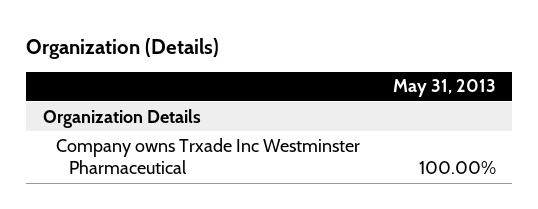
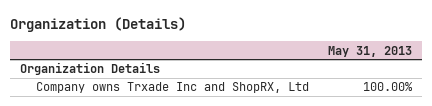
- Company owns Trxade Inc Westminster Pharmaceutical | 100.00%
+ Company owns Trxade Inc and ShopRX, Ltd | 100.00%

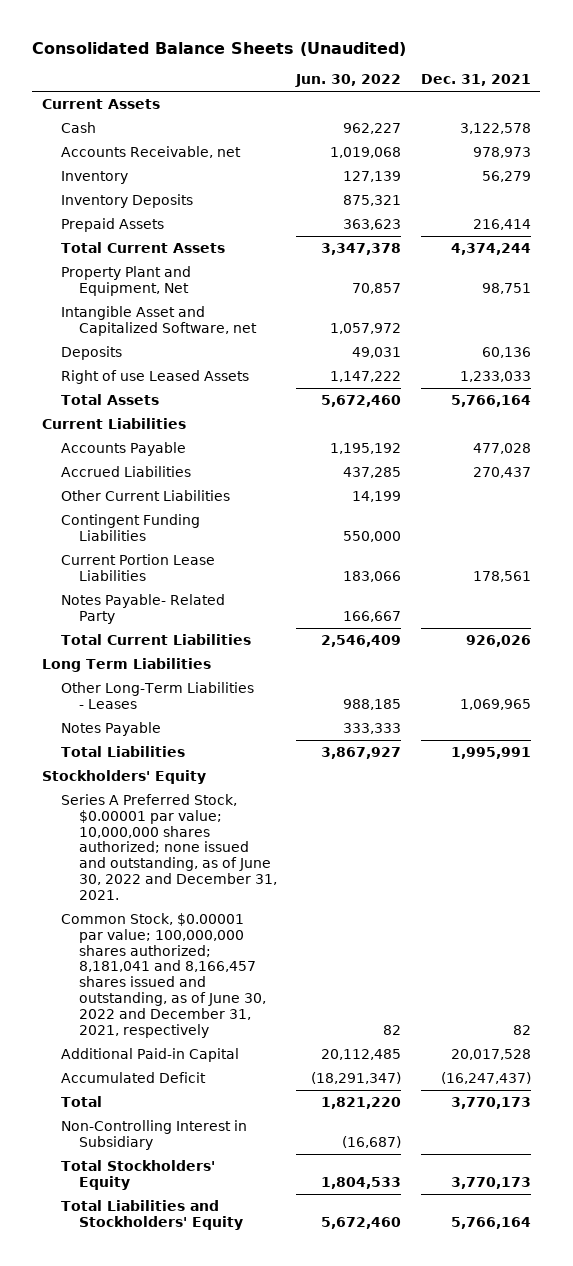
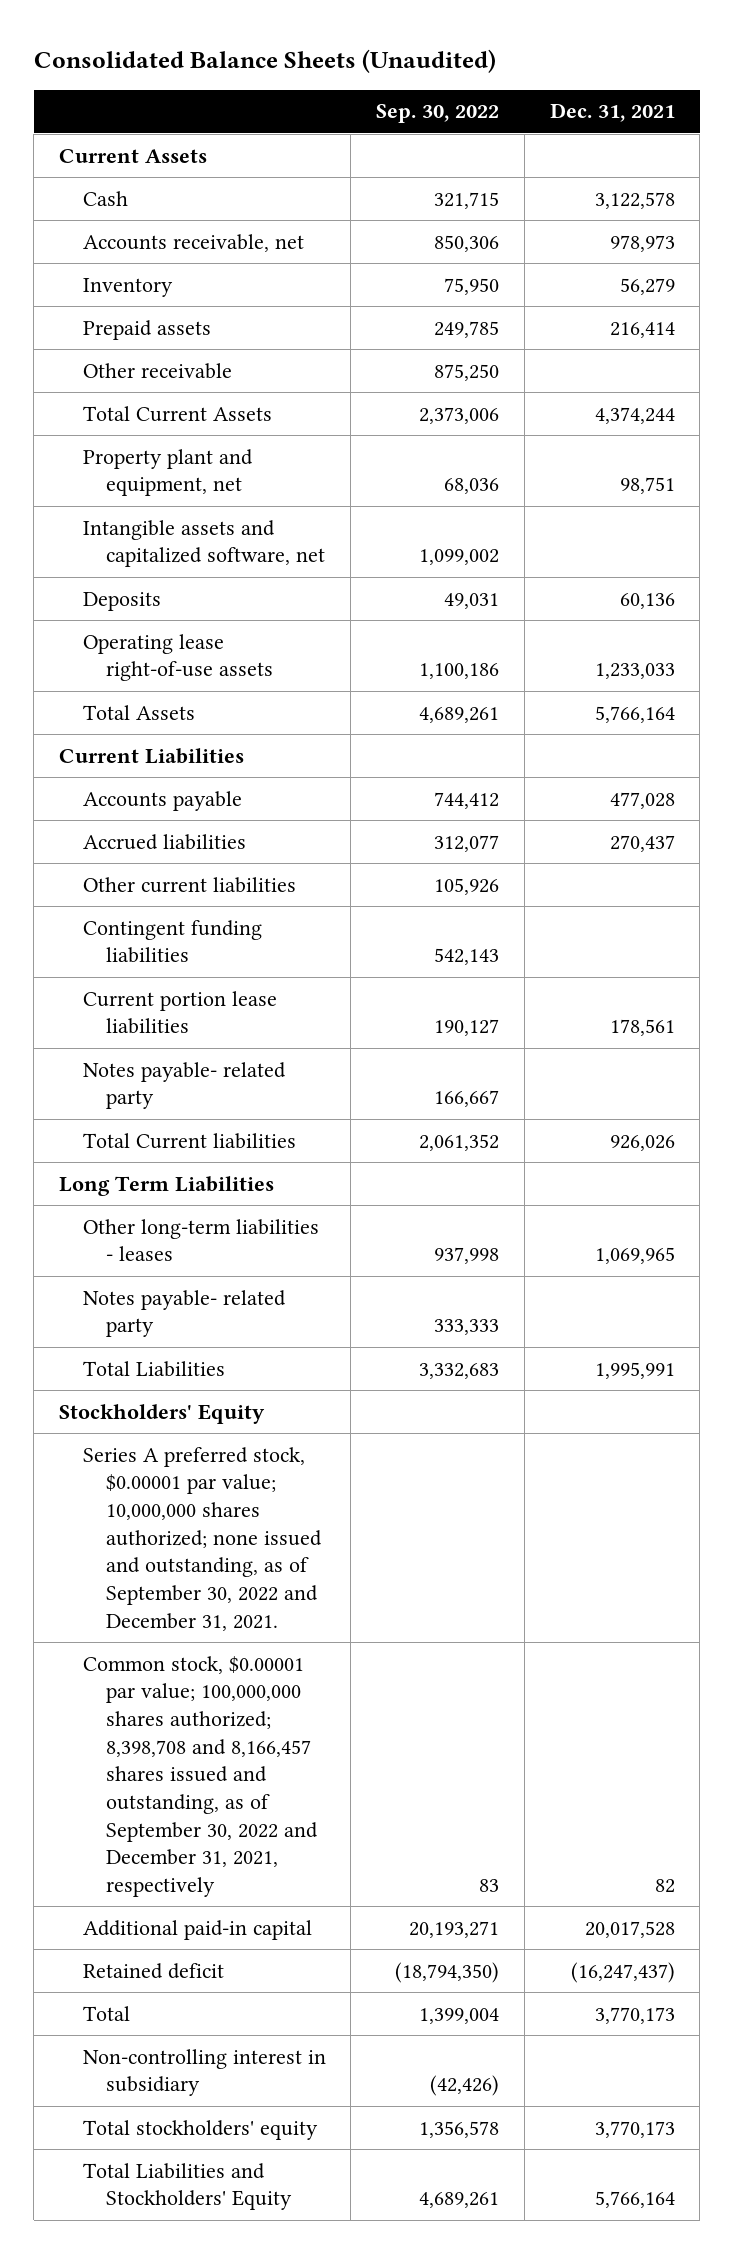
- | Jun. 30, 2022 | Dec. 31, 2021
+ | Sep. 30, 2022 | Dec. 31, 2021
- Accounts Receivable, net | 1,019,068 | 978,973
+ Accounts receivable, net | 850,306 | 978,973
- Inventory Deposits | 875,321 |
- Prepaid Assets | 363,623 | 216,414
+ Prepaid assets | 249,785 | 216,414
+ Other receivable | 875,250 |
- Property Plant and Equipment, Net | 70,857 | 98,751
- Intangible Asset and Capitalized Software, net | 1,057,972 |
+ Property plant and equipment, net | 68,036 | 98,751
+ Intangible assets and capitalized software, net | 1,099,002 |
- Right of use Leased Assets | 1,147,222 | 1,233,033
+ Operating lease right-of-use assets | 1,100,186 | 1,233,033
- Accounts Payable | 1,195,192 | 477,028
- Accrued Liabilities | 437,285 | 270,437
- Other Current Liabilities | 14,199 |
- Contingent Funding Liabilities | 550,000 |
- Current Portion Lease Liabilities | 183,066 | 178,561
- Notes Payable- Related Party | 166,667 |
- Total Current Liabilities | 2,546,409 | 926,026
+ Accounts payable | 744,412 | 477,028
+ Accrued liabilities | 312,077 | 270,437
+ Other current liabilities | 105,926 |
+ Contingent funding liabilities | 542,143 |
+ Current portion lease liabilities | 190,127 | 178,561
+ Notes payable- related party | 166,667 |
+ Total Current liabilities | 2,061,352 | 926,026
- Other Long-Term Liabilities - Leases | 988,185 | 1,069,965
- Notes Payable | 333,333 |
+ Other long-term liabilities - leases | 937,998 | 1,069,965
+ Notes payable- related party | 333,333 |
- Series A Preferred Stock, $0.00001 par value; 10,000,000 shares authorized; none issued and outstanding, as of June 30, 2022 and December 31, 2021.
- Common Stock, $0.00001 par value; 100,000,000 shares authorized; 8,181,041 and 8,166,457 shares issued and outstanding, as of June 30, 2022 and December 31, 2021, respectively | 82 | 82
- Additional Paid-in Capital | 20,112,485 | 20,017,528
- Accumulated Deficit | (18,291,347) | (16,247,437)
+ Series A preferred stock, $0.00001 par value; 10,000,000 shares authorized; none issued and outstanding, as of September 30, 2022 and December 31, 2021.
+ Common stock, $0.00001 par value; 100,000,000 shares authorized; 8,398,708 and 8,166,457 shares issued and outstanding, as of September 30, 2022 and December 31, 2021, respectively | 83 | 82
+ Additional paid-in capital | 20,193,271 | 20,017,528
+ Retained deficit | (18,794,350) | (16,247,437)
- Non-Controlling Interest in Subsidiary | (16,687) |
- Total Stockholders' Equity | 1,804,533 | 3,770,173
+ Non-controlling interest in subsidiary | (42,426) |
+ Total stockholders' equity | 1,356,578 | 3,770,173

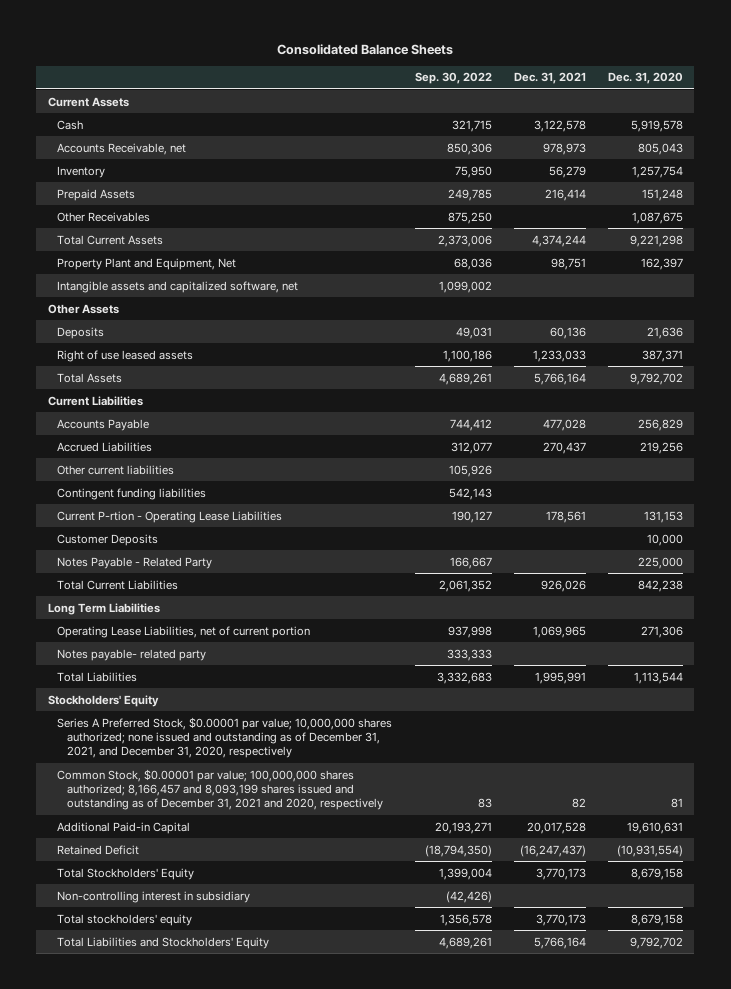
- Consolidated Balance Sheets (Unaudited)
+ Consolidated Balance Sheets
- | Sep. 30, 2022 | Dec. 31, 2021
+ | Sep. 30, 2022 | Dec. 31, 2021 | Dec. 31, 2020
- Accounts receivable, net | 850,306 | 978,973
+ Accounts Receivable, net | 850,306 | 978,973 | 805,043
- Prepaid assets | 249,785 | 216,414
- Other receivable | 875,250 |
+ Prepaid Assets | 249,785 | 216,414 | 151,248
+ Other Receivables | 875,250 | | 1,087,675
- Property plant and equipment, net | 68,036 | 98,751
+ Property Plant and Equipment, Net | 68,036 | 98,751 | 162,397
+ Other Assets
- Operating lease right-of-use assets | 1,100,186 | 1,233,033
+ Right of use leased assets | 1,100,186 | 1,233,033 | 387,371
- Accounts payable | 744,412 | 477,028
- Accrued liabilities | 312,077 | 270,437
+ Accounts Payable | 744,412 | 477,028 | 256,829
+ Accrued Liabilities | 312,077 | 270,437 | 219,256
- Current portion lease liabilities | 190,127 | 178,561
- Notes payable- related party | 166,667 |
- Total Current liabilities | 2,061,352 | 926,026
+ Current P-rtion - Operating Lease Liabilities | 190,127 | 178,561 | 131,153
+ Customer Deposits | | | 10,000
+ Notes Payable - Related Party | 166,667 | | 225,000
+ Total Current Liabilities | 2,061,352 | 926,026 | 842,238
- Other long-term liabilities - leases | 937,998 | 1,069,965
+ Operating Lease Liabilities, net of current portion | 937,998 | 1,069,965 | 271,306
- Series A preferred stock, $0.00001 par value; 10,000,000 shares authorized; none issued and outstanding, as of September 30, 2022 and December 31, 2021.
- Common stock, $0.00001 par value; 100,000,000 shares authorized; 8,398,708 and 8,166,457 shares issued and outstanding, as of September 30, 2022 and December 31, 2021, respectively | 83 | 82
- Additional paid-in capital | 20,193,271 | 20,017,528
- Retained deficit | (18,794,350) | (16,247,437)
- Total | 1,399,004 | 3,770,173
+ Series A Preferred Stock, $0.00001 par value; 10,000,000 shares authorized; none issued and outstanding as of December 31, 2021, and December 31, 2020, respectively
+ Common Stock, $0.00001 par value; 100,000,000 shares authorized; 8,166,457 and 8,093,199 shares issued and outstanding as of December 31, 2021 and 2020, respectively | 83 | 82 | 81
+ Additional Paid-in Capital | 20,193,271 | 20,017,528 | 19,610,631
+ Retained Deficit | (18,794,350) | (16,247,437) | (10,931,554)
+ Total Stockholders' Equity | 1,399,004 | 3,770,173 | 8,679,158

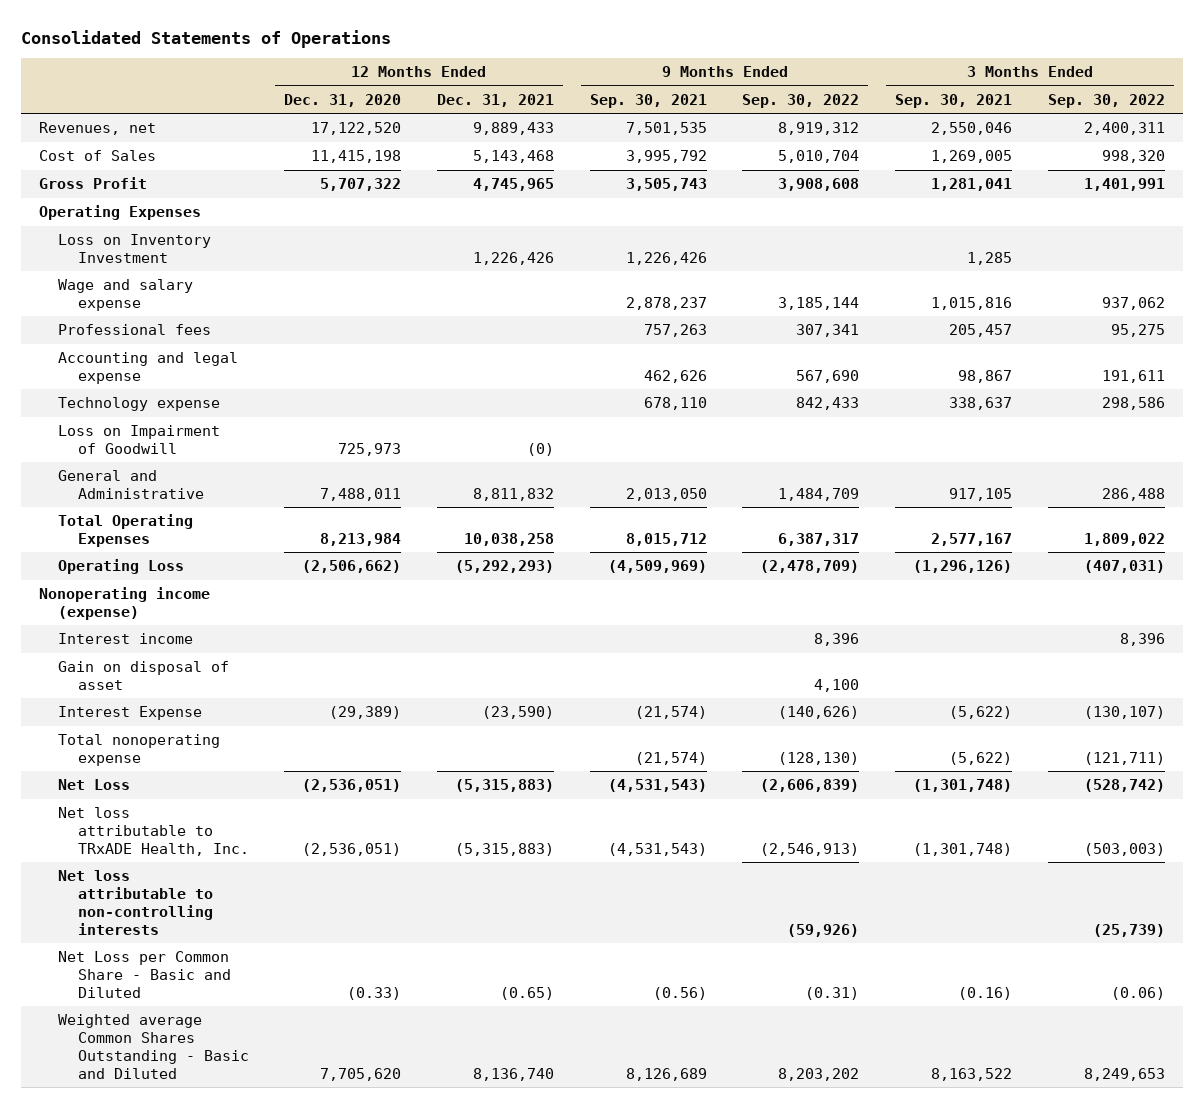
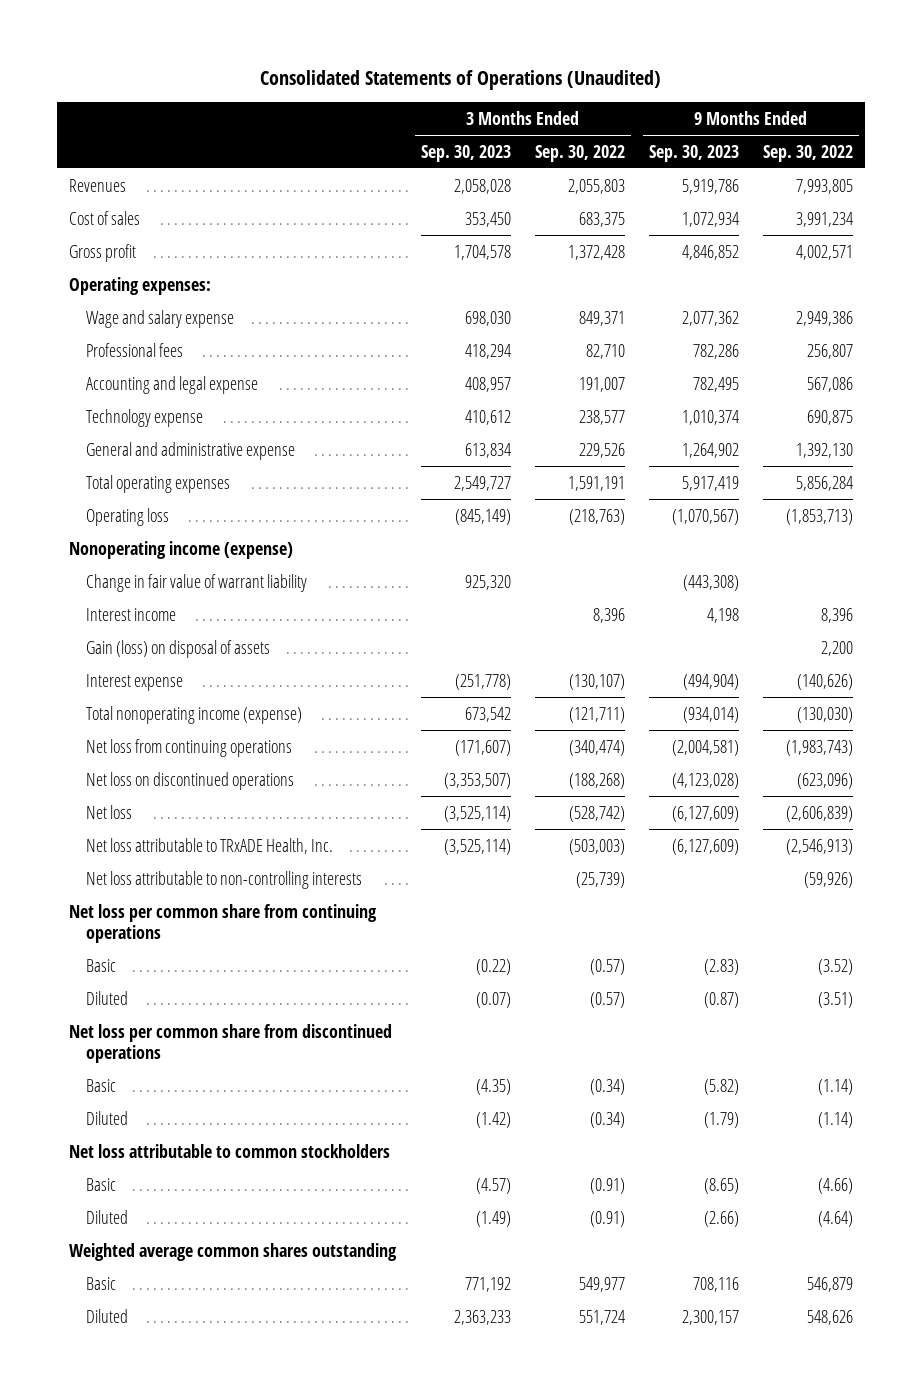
- Consolidated Statements of Operations
+ Consolidated Statements of Operations (Unaudited)
- | 12 Months Ended Dec. 31, 2020 | 12 Months Ended Dec. 31, 2021 | 9 Months Ended Sep. 30, 2021 | 9 Months Ended Sep. 30, 2022 | 3 Months Ended Sep. 30, 2021 | 3 Months Ended Sep. 30, 2022
+ | 3 Months Ended Sep. 30, 2023 | 3 Months Ended Sep. 30, 2022 | 9 Months Ended Sep. 30, 2023 | 9 Months Ended Sep. 30, 2022
- Revenues, net | 17,122,520 | 9,889,433 | 7,501,535 | 8,919,312 | 2,550,046 | 2,400,311
- Cost of Sales | 11,415,198 | 5,143,468 | 3,995,792 | 5,010,704 | 1,269,005 | 998,320
- Gross Profit | 5,707,322 | 4,745,965 | 3,505,743 | 3,908,608 | 1,281,041 | 1,401,991
- Operating Expenses
- Loss on Inventory Investment | | 1,226,426 | 1,226,426 | | 1,285 |
- Wage and salary expense | | | 2,878,237 | 3,185,144 | 1,015,816 | 937,062
- Professional fees | | | 757,263 | 307,341 | 205,457 | 95,275
- Accounting and legal expense | | | 462,626 | 567,690 | 98,867 | 191,611
- Technology expense | | | 678,110 | 842,433 | 338,637 | 298,586
- Loss on Impairment of Goodwill | 725,973 | (0) | | | |
- General and Administrative | 7,488,011 | 8,811,832 | 2,013,050 | 1,484,709 | 917,105 | 286,488
- Total Operating Expenses | 8,213,984 | 10,038,258 | 8,015,712 | 6,387,317 | 2,577,167 | 1,809,022
- Operating Loss | (2,506,662) | (5,292,293) | (4,509,969) | (2,478,709) | (1,296,126) | (407,031)
+ Revenues | 2,058,028 | 2,055,803 | 5,919,786 | 7,993,805
+ Cost of sales | 353,450 | 683,375 | 1,072,934 | 3,991,234
+ Gross profit | 1,704,578 | 1,372,428 | 4,846,852 | 4,002,571
+ Operating expenses:
+ Wage and salary expense | 698,030 | 849,371 | 2,077,362 | 2,949,386
+ Professional fees | 418,294 | 82,710 | 782,286 | 256,807
+ Accounting and legal expense | 408,957 | 191,007 | 782,495 | 567,086
+ Technology expense | 410,612 | 238,577 | 1,010,374 | 690,875
+ General and administrative expense | 613,834 | 229,526 | 1,264,902 | 1,392,130
+ Total operating expenses | 2,549,727 | 1,591,191 | 5,917,419 | 5,856,284
+ Operating loss | (845,149) | (218,763) | (1,070,567) | (1,853,713)
+ Change in fair value of warrant liability | 925,320 | | (443,308) |
- Gain on disposal of asset | | | | 4,100 | |
- Interest Expense | (29,389) | (23,590) | (21,574) | (140,626) | (5,622) | (130,107)
- Total nonoperating expense | | | (21,574) | (128,130) | (5,622) | (121,711)
- Net Loss | (2,536,051) | (5,315,883) | (4,531,543) | (2,606,839) | (1,301,748) | (528,742)
+ Gain (loss) on disposal of assets | | | | 2,200
+ Interest expense | (251,778) | (130,107) | (494,904) | (140,626)
+ Total nonoperating income (expense) | 673,542 | (121,711) | (934,014) | (130,030)
+ Net loss from continuing operations | (171,607) | (340,474) | (2,004,581) | (1,983,743)
+ Net loss on discontinued operations | (3,353,507) | (188,268) | (4,123,028) | (623,096)
+ Net loss | (3,525,114) | (528,742) | (6,127,609) | (2,606,839)
- Net Loss per Common Share - Basic and Diluted | (0.33) | (0.65) | (0.56) | (0.31) | (0.16) | (0.06)
- Weighted average Common Shares Outstanding - Basic and Diluted | 7,705,620 | 8,136,740 | 8,126,689 | 8,203,202 | 8,163,522 | 8,249,653
+ Net loss per common share from continuing operations
+ Basic | (0.22) | (0.57) | (2.83) | (3.52)
+ Diluted | (0.07) | (0.57) | (0.87) | (3.51)
+ Net loss per common share from discontinued operations
+ Basic | (4.35) | (0.34) | (5.82) | (1.14)
+ Diluted | (1.42) | (0.34) | (1.79) | (1.14)
+ Net loss attributable to common stockholders
+ Basic | (4.57) | (0.91) | (8.65) | (4.66)
+ Diluted | (1.49) | (0.91) | (2.66) | (4.64)
+ Weighted average common shares outstanding
+ Basic | 771,192 | 549,977 | 708,116 | 546,879
+ Diluted | 2,363,233 | 551,724 | 2,300,157 | 548,626

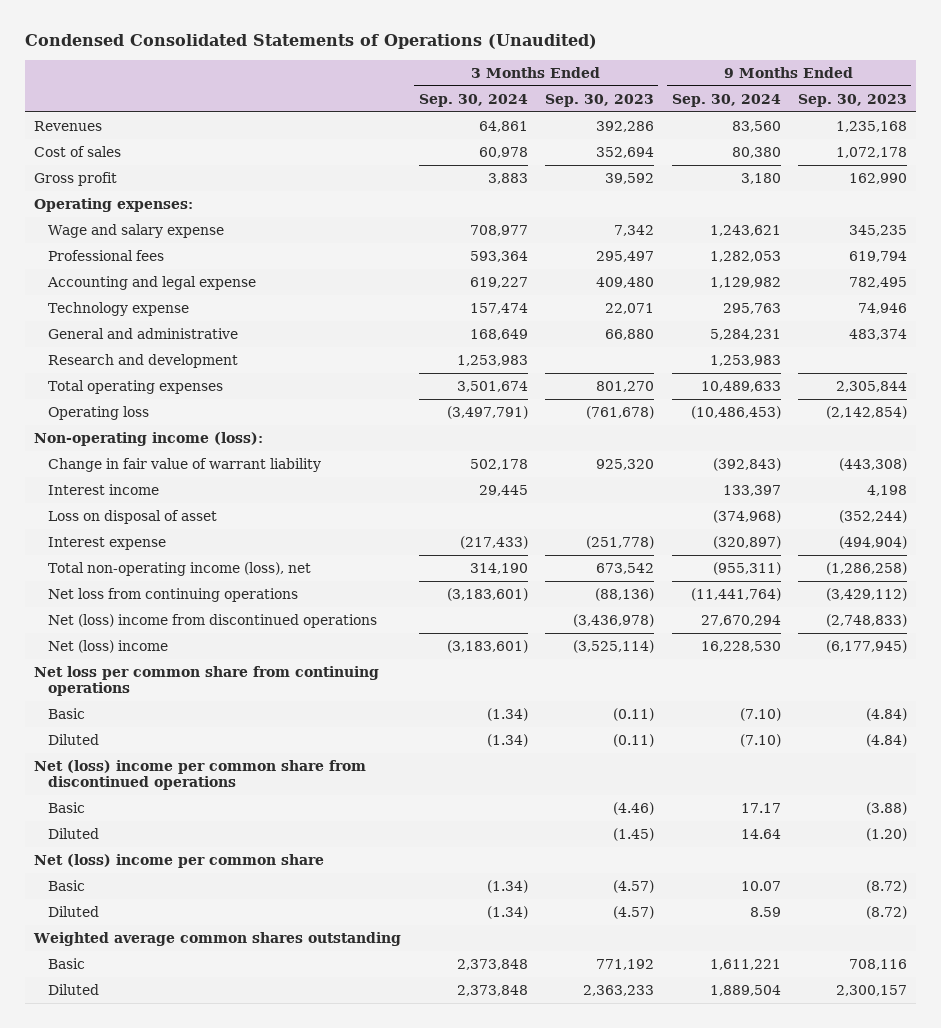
- Consolidated Statements of Operations (Unaudited)
+ Condensed Consolidated Statements of Operations (Unaudited)
- | 3 Months Ended Sep. 30, 2023 | 3 Months Ended Sep. 30, 2022 | 9 Months Ended Sep. 30, 2023 | 9 Months Ended Sep. 30, 2022
+ | 3 Months Ended Sep. 30, 2024 | 3 Months Ended Sep. 30, 2023 | 9 Months Ended Sep. 30, 2024 | 9 Months Ended Sep. 30, 2023
- Revenues | 2,058,028 | 2,055,803 | 5,919,786 | 7,993,805
- Cost of sales | 353,450 | 683,375 | 1,072,934 | 3,991,234
- Gross profit | 1,704,578 | 1,372,428 | 4,846,852 | 4,002,571
+ Revenues | 64,861 | 392,286 | 83,560 | 1,235,168
+ Cost of sales | 60,978 | 352,694 | 80,380 | 1,072,178
+ Gross profit | 3,883 | 39,592 | 3,180 | 162,990
- Wage and salary expense | 698,030 | 849,371 | 2,077,362 | 2,949,386
- Professional fees | 418,294 | 82,710 | 782,286 | 256,807
- Accounting and legal expense | 408,957 | 191,007 | 782,495 | 567,086
- Technology expense | 410,612 | 238,577 | 1,010,374 | 690,875
- General and administrative expense | 613,834 | 229,526 | 1,264,902 | 1,392,130
- Total operating expenses | 2,549,727 | 1,591,191 | 5,917,419 | 5,856,284
- Operating loss | (845,149) | (218,763) | (1,070,567) | (1,853,713)
- Nonoperating income (expense)
+ Wage and salary expense | 708,977 | 7,342 | 1,243,621 | 345,235
+ Professional fees | 593,364 | 295,497 | 1,282,053 | 619,794
+ Accounting and legal expense | 619,227 | 409,480 | 1,129,982 | 782,495
+ Technology expense | 157,474 | 22,071 | 295,763 | 74,946
+ General and administrative | 168,649 | 66,880 | 5,284,231 | 483,374
+ Research and development | 1,253,983 | | 1,253,983 |
+ Total operating expenses | 3,501,674 | 801,270 | 10,489,633 | 2,305,844
+ Operating loss | (3,497,791) | (761,678) | (10,486,453) | (2,142,854)
+ Non-operating income (loss):
- Gain (loss) on disposal of assets | | | | 2,200
+ Loss on disposal of asset | | | (374,968) | (352,244)
- Total nonoperating income (expense) | 673,542 | (121,711) | (934,014) | (130,030)
- Net loss from continuing operations | (171,607) | (340,474) | (2,004,581) | (1,983,743)
- Net loss on discontinued operations | (3,353,507) | (188,268) | (4,123,028) | (623,096)
- Net loss | (3,525,114) | (528,742) | (6,127,609) | (2,606,839)
- Net loss attributable to TRxADE Health, Inc. | (3,525,114) | (503,003) | (6,127,609) | (2,546,913)
- Net loss attributable to non-controlling interests | | (25,739) | | (59,926)
+ Total non-operating income (loss), net | 314,190 | 673,542 | (955,311) | (1,286,258)
+ Net loss from continuing operations | (3,183,601) | (88,136) | (11,441,764) | (3,429,112)
+ Net (loss) income from discontinued operations | | (3,436,978) | 27,670,294 | (2,748,833)
+ Net (loss) income | (3,183,601) | (3,525,114) | 16,228,530 | (6,177,945)
- Basic | (0.22) | (0.57) | (2.83) | (3.52)
- Diluted | (0.07) | (0.57) | (0.87) | (3.51)
- Net loss per common share from discontinued operations
- Basic | (4.35) | (0.34) | (5.82) | (1.14)
- Diluted | (1.42) | (0.34) | (1.79) | (1.14)
- Net loss attributable to common stockholders
- Basic | (4.57) | (0.91) | (8.65) | (4.66)
- Diluted | (1.49) | (0.91) | (2.66) | (4.64)
+ Basic | (1.34) | (0.11) | (7.10) | (4.84)
+ Diluted | (1.34) | (0.11) | (7.10) | (4.84)
+ Net (loss) income per common share from discontinued operations
+ Basic | | (4.46) | 17.17 | (3.88)
+ Diluted | | (1.45) | 14.64 | (1.20)
+ Net (loss) income per common share
+ Basic | (1.34) | (4.57) | 10.07 | (8.72)
+ Diluted | (1.34) | (4.57) | 8.59 | (8.72)

